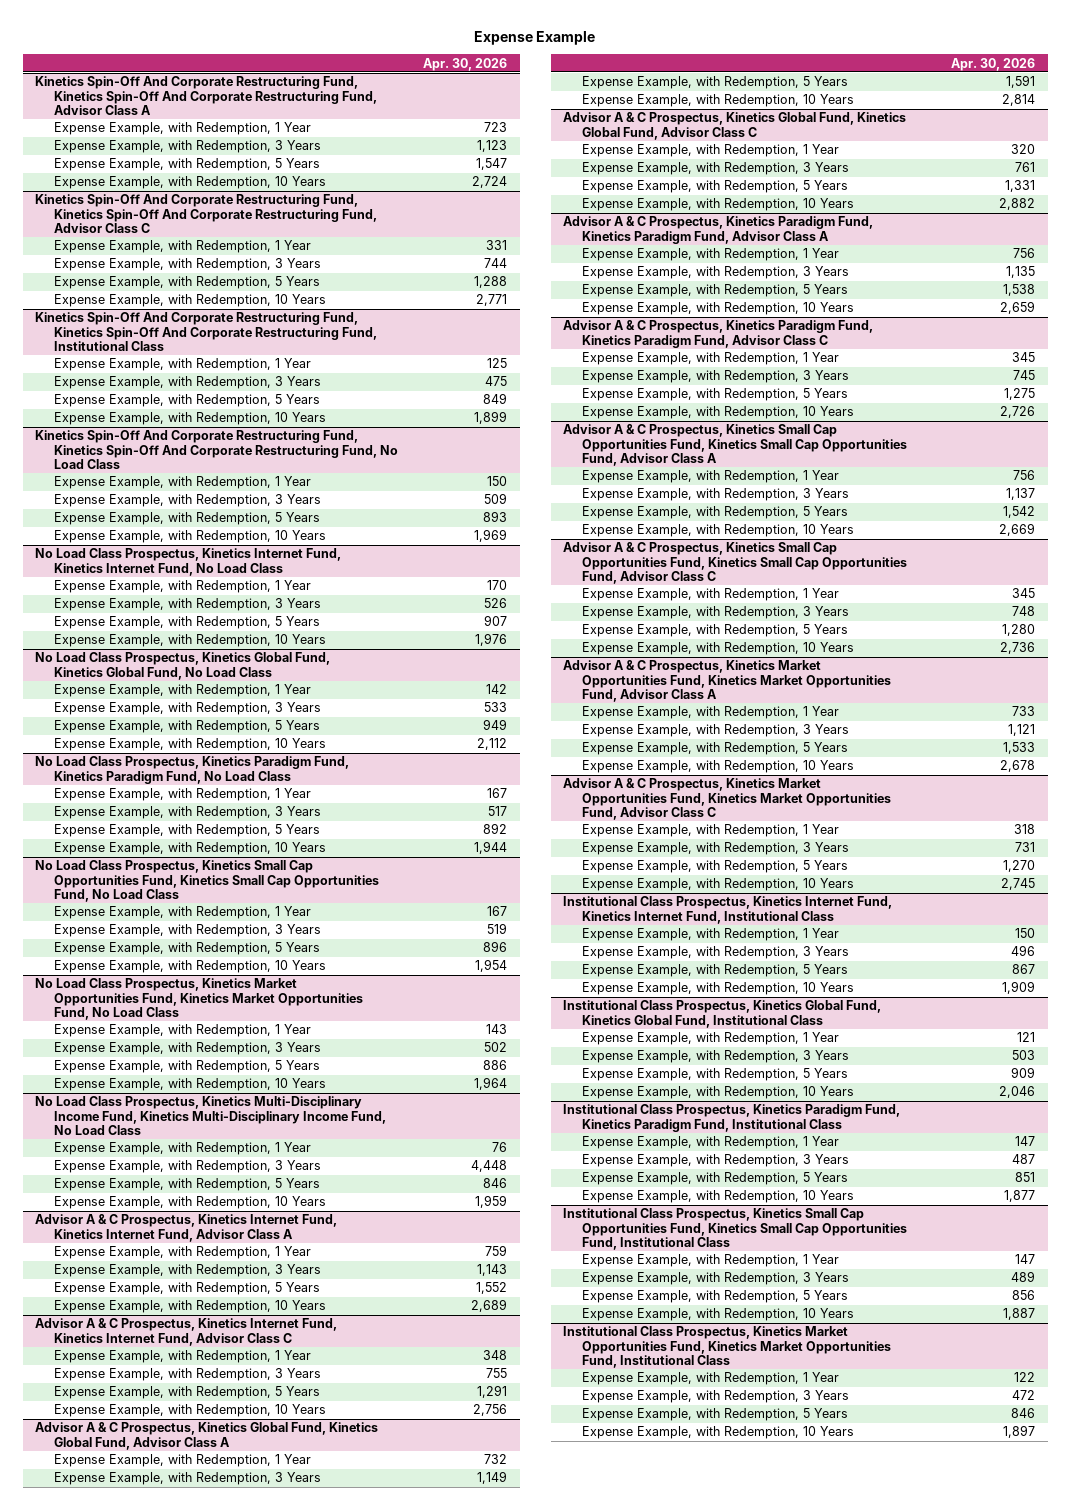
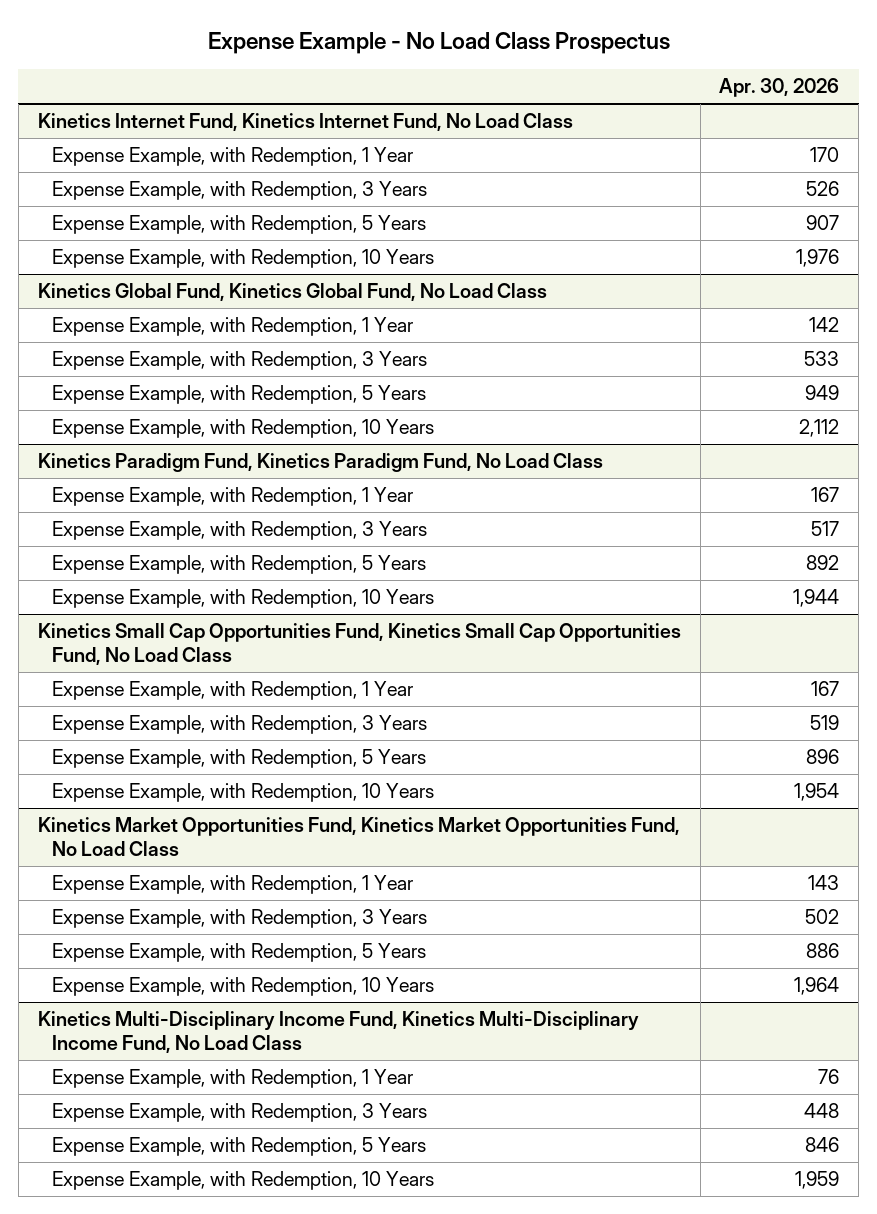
- Expense Example
+ Expense Example - No Load Class Prospectus
- Kinetics Spin-Off And Corporate Restructuring Fund, Kinetics Spin-Off And Corporate Restructuring Fund, Advisor Class A
- Expense Example, with Redemption, 1 Year | 723
- Expense Example, with Redemption, 3 Years | 1,123
- Expense Example, with Redemption, 5 Years | 1,547
- Expense Example, with Redemption, 10 Years | 2,724
- Kinetics Spin-Off And Corporate Restructuring Fund, Kinetics Spin-Off And Corporate Restructuring Fund, Advisor Class C
- Expense Example, with Redemption, 1 Year | 331
- Expense Example, with Redemption, 3 Years | 744
- Expense Example, with Redemption, 5 Years | 1,288
- Expense Example, with Redemption, 10 Years | 2,771
- Kinetics Spin-Off And Corporate Restructuring Fund, Kinetics Spin-Off And Corporate Restructuring Fund, Institutional Class
- Expense Example, with Redemption, 1 Year | 125
- Expense Example, with Redemption, 3 Years | 475
- Expense Example, with Redemption, 5 Years | 849
- Expense Example, with Redemption, 10 Years | 1,899
- Kinetics Spin-Off And Corporate Restructuring Fund, Kinetics Spin-Off And Corporate Restructuring Fund, No Load Class
- Expense Example, with Redemption, 1 Year | 150
- Expense Example, with Redemption, 3 Years | 509
- Expense Example, with Redemption, 5 Years | 893
- Expense Example, with Redemption, 10 Years | 1,969
- No Load Class Prospectus, Kinetics Internet Fund, Kinetics Internet Fund, No Load Class
+ Kinetics Internet Fund, Kinetics Internet Fund, No Load Class
- No Load Class Prospectus, Kinetics Global Fund, Kinetics Global Fund, No Load Class
+ Kinetics Global Fund, Kinetics Global Fund, No Load Class
- No Load Class Prospectus, Kinetics Paradigm Fund, Kinetics Paradigm Fund, No Load Class
+ Kinetics Paradigm Fund, Kinetics Paradigm Fund, No Load Class
- No Load Class Prospectus, Kinetics Small Cap Opportunities Fund, Kinetics Small Cap Opportunities Fund, No Load Class
+ Kinetics Small Cap Opportunities Fund, Kinetics Small Cap Opportunities Fund, No Load Class
- No Load Class Prospectus, Kinetics Market Opportunities Fund, Kinetics Market Opportunities Fund, No Load Class
+ Kinetics Market Opportunities Fund, Kinetics Market Opportunities Fund, No Load Class
- No Load Class Prospectus, Kinetics Multi-Disciplinary Income Fund, Kinetics Multi-Disciplinary Income Fund, No Load Class
+ Kinetics Multi-Disciplinary Income Fund, Kinetics Multi-Disciplinary Income Fund, No Load Class
- Expense Example, with Redemption, 3 Years | 4,448
+ Expense Example, with Redemption, 3 Years | 448
- Advisor A & C Prospectus, Kinetics Internet Fund, Kinetics Internet Fund, Advisor Class A
- Expense Example, with Redemption, 1 Year | 759
- Expense Example, with Redemption, 3 Years | 1,143
- Expense Example, with Redemption, 5 Years | 1,552
- Expense Example, with Redemption, 10 Years | 2,689
- Advisor A & C Prospectus, Kinetics Internet Fund, Kinetics Internet Fund, Advisor Class C
- Expense Example, with Redemption, 1 Year | 348
- Expense Example, with Redemption, 3 Years | 755
- Expense Example, with Redemption, 5 Years | 1,291
- Expense Example, with Redemption, 10 Years | 2,756
- Advisor A & C Prospectus, Kinetics Global Fund, Kinetics Global Fund, Advisor Class A
- Expense Example, with Redemption, 1 Year | 732
- Expense Example, with Redemption, 3 Years | 1,149
- Expense Example, with Redemption, 5 Years | 1,591
- Expense Example, with Redemption, 10 Years | 2,814
- Advisor A & C Prospectus, Kinetics Global Fund, Kinetics Global Fund, Advisor Class C
- Expense Example, with Redemption, 1 Year | 320
- Expense Example, with Redemption, 3 Years | 761
- Expense Example, with Redemption, 5 Years | 1,331
- Expense Example, with Redemption, 10 Years | 2,882
- Advisor A & C Prospectus, Kinetics Paradigm Fund, Kinetics Paradigm Fund, Advisor Class A
- Expense Example, with Redemption, 1 Year | 756
- Expense Example, with Redemption, 3 Years | 1,135
- Expense Example, with Redemption, 5 Years | 1,538
- Expense Example, with Redemption, 10 Years | 2,659
- Advisor A & C Prospectus, Kinetics Paradigm Fund, Kinetics Paradigm Fund, Advisor Class C
- Expense Example, with Redemption, 1 Year | 345
- Expense Example, with Redemption, 3 Years | 745
- Expense Example, with Redemption, 5 Years | 1,275
- Expense Example, with Redemption, 10 Years | 2,726
- Advisor A & C Prospectus, Kinetics Small Cap Opportunities Fund, Kinetics Small Cap Opportunities Fund, Advisor Class A
- Expense Example, with Redemption, 1 Year | 756
- Expense Example, with Redemption, 3 Years | 1,137
- Expense Example, with Redemption, 5 Years | 1,542
- Expense Example, with Redemption, 10 Years | 2,669
- Advisor A & C Prospectus, Kinetics Small Cap Opportunities Fund, Kinetics Small Cap Opportunities Fund, Advisor Class C
- Expense Example, with Redemption, 1 Year | 345
- Expense Example, with Redemption, 3 Years | 748
- Expense Example, with Redemption, 5 Years | 1,280
- Expense Example, with Redemption, 10 Years | 2,736
- Advisor A & C Prospectus, Kinetics Market Opportunities Fund, Kinetics Market Opportunities Fund, Advisor Class A
- Expense Example, with Redemption, 1 Year | 733
- Expense Example, with Redemption, 3 Years | 1,121
- Expense Example, with Redemption, 5 Years | 1,533
- Expense Example, with Redemption, 10 Years | 2,678
- Advisor A & C Prospectus, Kinetics Market Opportunities Fund, Kinetics Market Opportunities Fund, Advisor Class C
- Expense Example, with Redemption, 1 Year | 318
- Expense Example, with Redemption, 3 Years | 731
- Expense Example, with Redemption, 5 Years | 1,270
- Expense Example, with Redemption, 10 Years | 2,745
- Institutional Class Prospectus, Kinetics Internet Fund, Kinetics Internet Fund, Institutional Class
- Expense Example, with Redemption, 1 Year | 150
- Expense Example, with Redemption, 3 Years | 496
- Expense Example, with Redemption, 5 Years | 867
- Expense Example, with Redemption, 10 Years | 1,909
- Institutional Class Prospectus, Kinetics Global Fund, Kinetics Global Fund, Institutional Class
- Expense Example, with Redemption, 1 Year | 121
- Expense Example, with Redemption, 3 Years | 503
- Expense Example, with Redemption, 5 Years | 909
- Expense Example, with Redemption, 10 Years | 2,046
- Institutional Class Prospectus, Kinetics Paradigm Fund, Kinetics Paradigm Fund, Institutional Class
- Expense Example, with Redemption, 1 Year | 147
- Expense Example, with Redemption, 3 Years | 487
- Expense Example, with Redemption, 5 Years | 851
- Expense Example, with Redemption, 10 Years | 1,877
- Institutional Class Prospectus, Kinetics Small Cap Opportunities Fund, Kinetics Small Cap Opportunities Fund, Institutional Class
- Expense Example, with Redemption, 1 Year | 147
- Expense Example, with Redemption, 3 Years | 489
- Expense Example, with Redemption, 5 Years | 856
- Expense Example, with Redemption, 10 Years | 1,887
- Institutional Class Prospectus, Kinetics Market Opportunities Fund, Kinetics Market Opportunities Fund, Institutional Class
- Expense Example, with Redemption, 1 Year | 122
- Expense Example, with Redemption, 3 Years | 472
- Expense Example, with Redemption, 5 Years | 846
- Expense Example, with Redemption, 10 Years | 1,897

